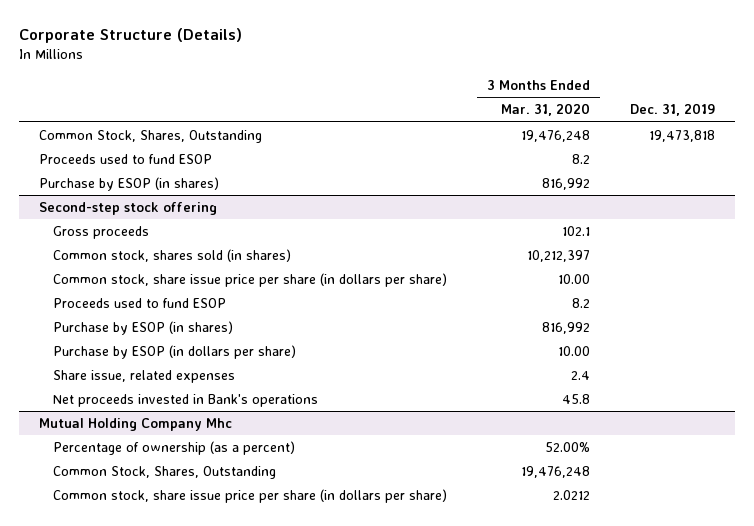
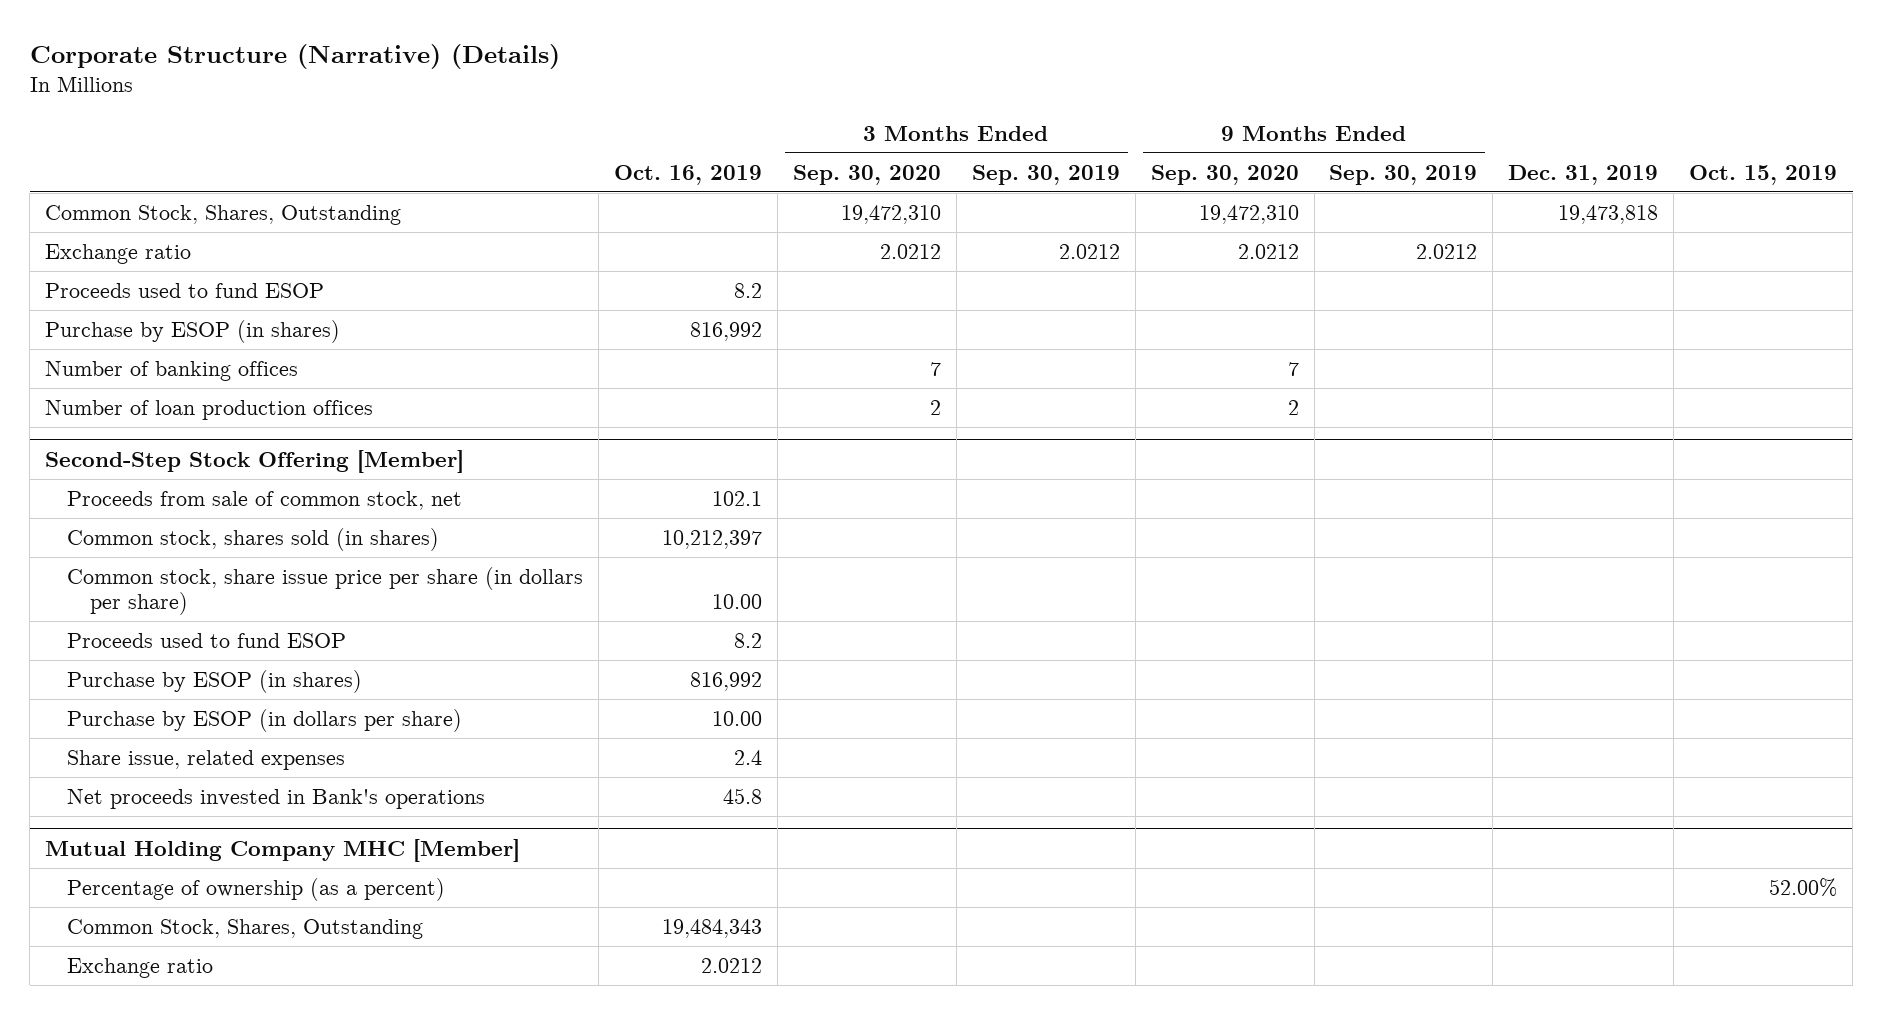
- Corporate Structure (Details)
+ Corporate Structure (Narrative) (Details)
- | 3 Months Ended Mar. 31, 2020 | Dec. 31, 2019
+ | Oct. 16, 2019 | 3 Months Ended Sep. 30, 2020 | 3 Months Ended Sep. 30, 2019 | 9 Months Ended Sep. 30, 2020 | 9 Months Ended Sep. 30, 2019 | Dec. 31, 2019 | Oct. 15, 2019
+ Exchange ratio | | 2.0212 | 2.0212 | 2.0212 | 2.0212 | |
- Second-step stock offering
- Gross proceeds | 102.1 |
+ Number of banking offices | | 7 | | 7 | | |
+ Number of loan production offices | | 2 | | 2 | | |
+ Second-Step Stock Offering [Member]
+ Proceeds from sale of common stock, net | 102.1 | | | | | |
- Mutual Holding Company Mhc
+ Mutual Holding Company MHC [Member]
- Common stock, share issue price per share (in dollars per share) | 2.0212 |
+ Exchange ratio | 2.0212 | | | | | |

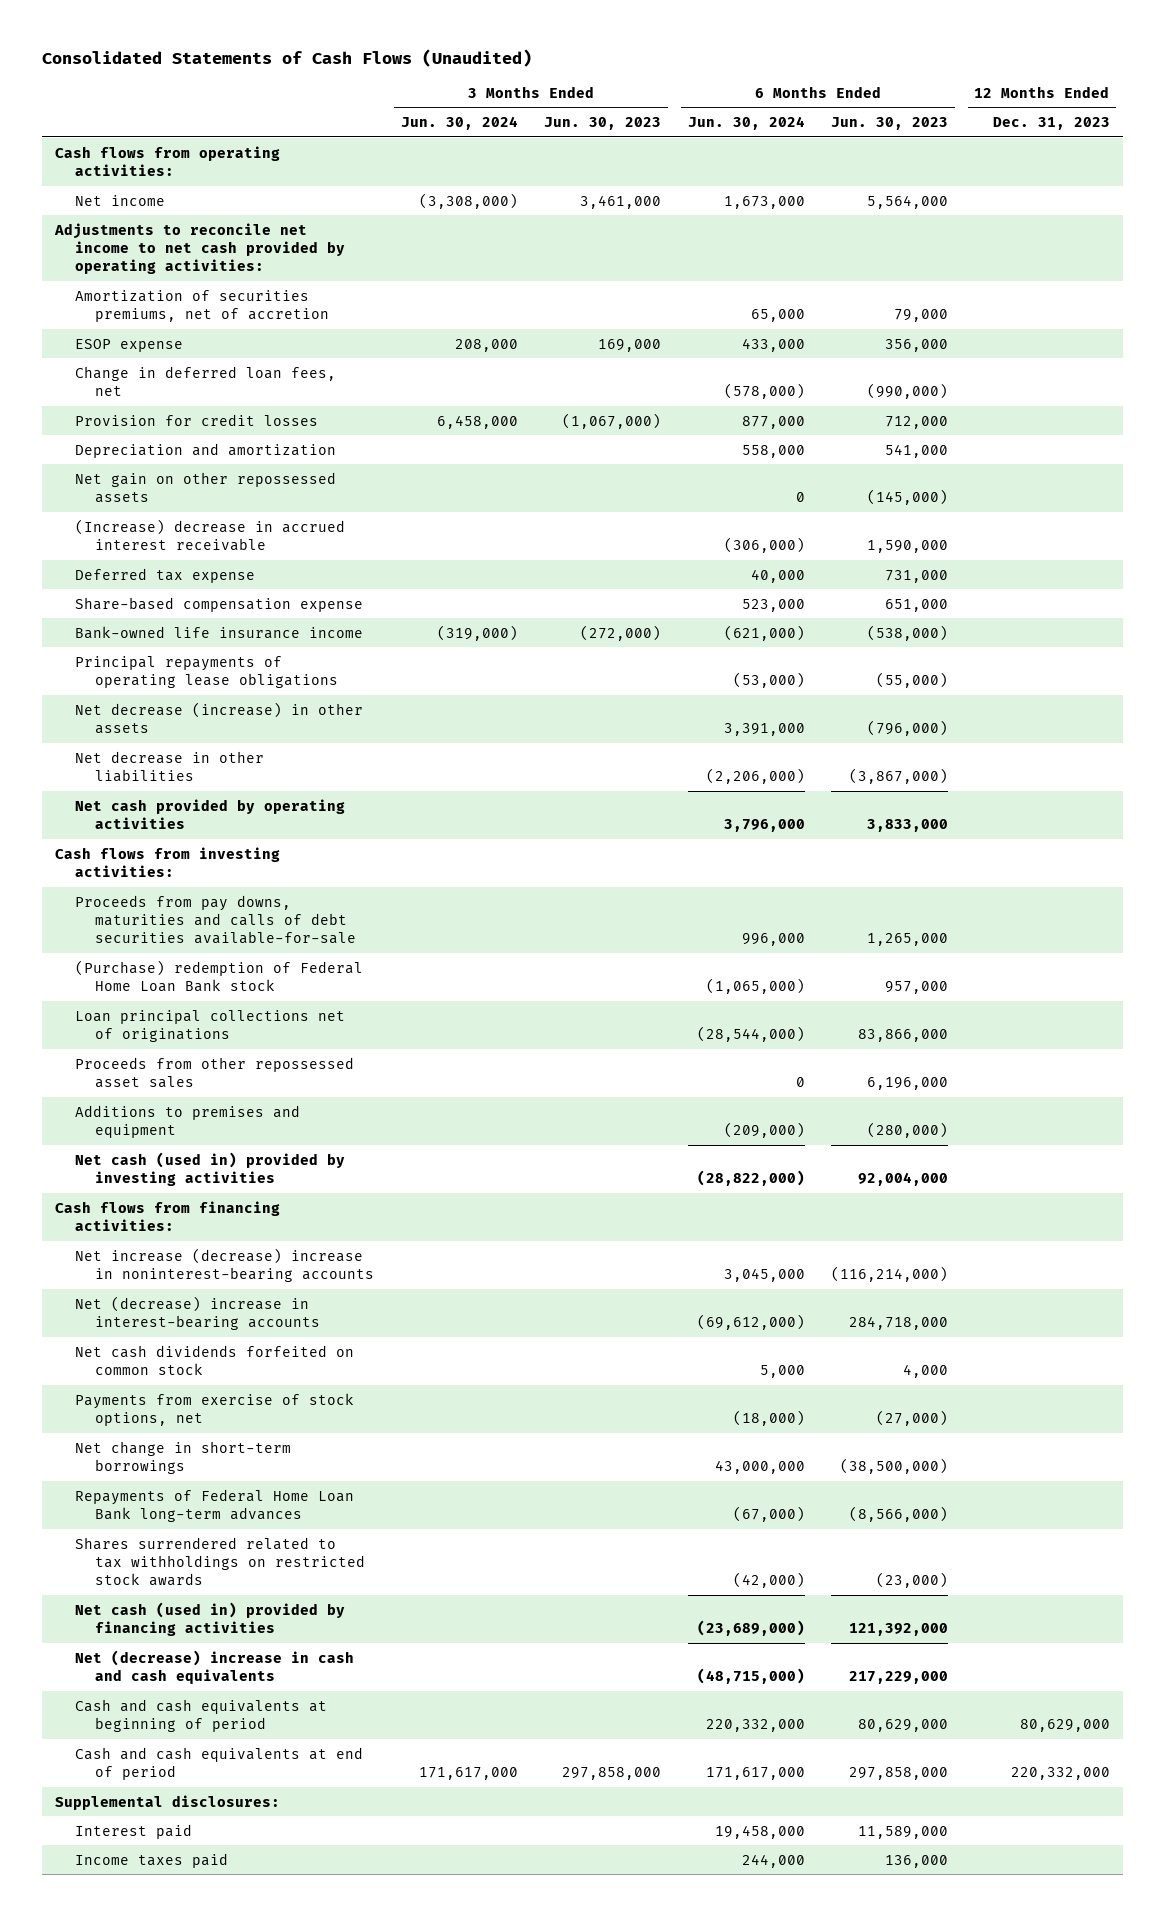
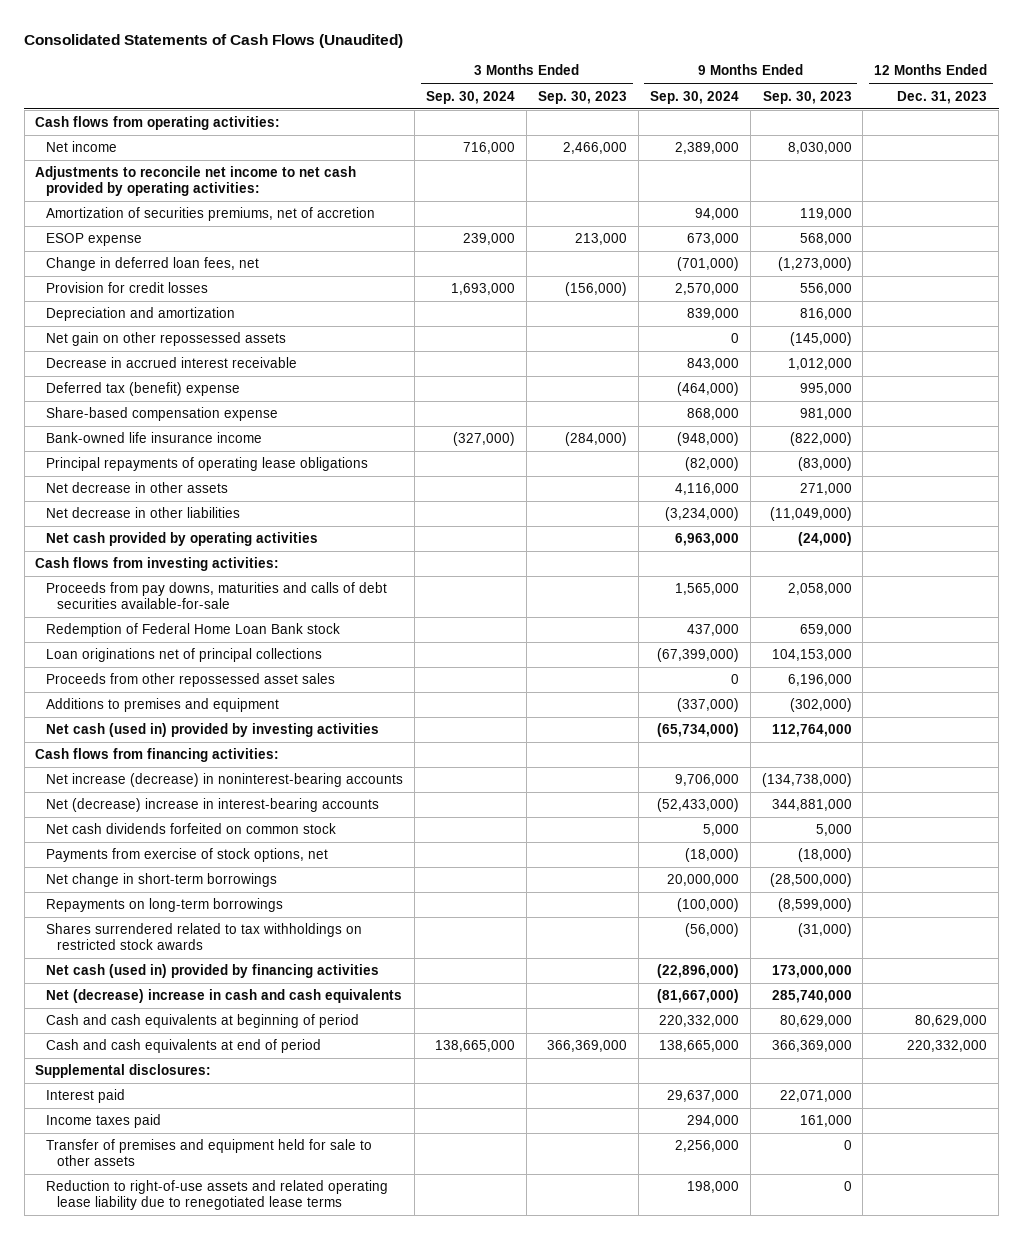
- | 3 Months Ended Jun. 30, 2024 | 3 Months Ended Jun. 30, 2023 | 6 Months Ended Jun. 30, 2024 | 6 Months Ended Jun. 30, 2023 | 12 Months Ended Dec. 31, 2023
+ | 3 Months Ended Sep. 30, 2024 | 3 Months Ended Sep. 30, 2023 | 9 Months Ended Sep. 30, 2024 | 9 Months Ended Sep. 30, 2023 | 12 Months Ended Dec. 31, 2023
- (Increase) decrease in accrued interest receivable | | | (306,000) | 1,590,000 |
- Deferred tax expense | | | 40,000 | 731,000 |
+ Decrease in accrued interest receivable | | | 843,000 | 1,012,000 |
+ Deferred tax (benefit) expense | | | (464,000) | 995,000 |
- Net decrease (increase) in other assets | | | 3,391,000 | (796,000) |
+ Net decrease in other assets | | | 4,116,000 | 271,000 |
- (Purchase) redemption of Federal Home Loan Bank stock | | | (1,065,000) | 957,000 |
- Loan principal collections net of originations | | | (28,544,000) | 83,866,000 |
+ Redemption of Federal Home Loan Bank stock | | | 437,000 | 659,000 |
+ Loan originations net of principal collections | | | (67,399,000) | 104,153,000 |
- Net increase (decrease) increase in noninterest-bearing accounts | | | 3,045,000 | (116,214,000) |
+ Net increase (decrease) in noninterest-bearing accounts | | | 9,706,000 | (134,738,000) |
- Repayments of Federal Home Loan Bank long-term advances | | | (67,000) | (8,566,000) |
+ Repayments on long-term borrowings | | | (100,000) | (8,599,000) |
+ Transfer of premises and equipment held for sale to other assets | | | 2,256,000 | 0 |
+ Reduction to right-of-use assets and related operating lease liability due to renegotiated lease terms | | | 198,000 | 0 |

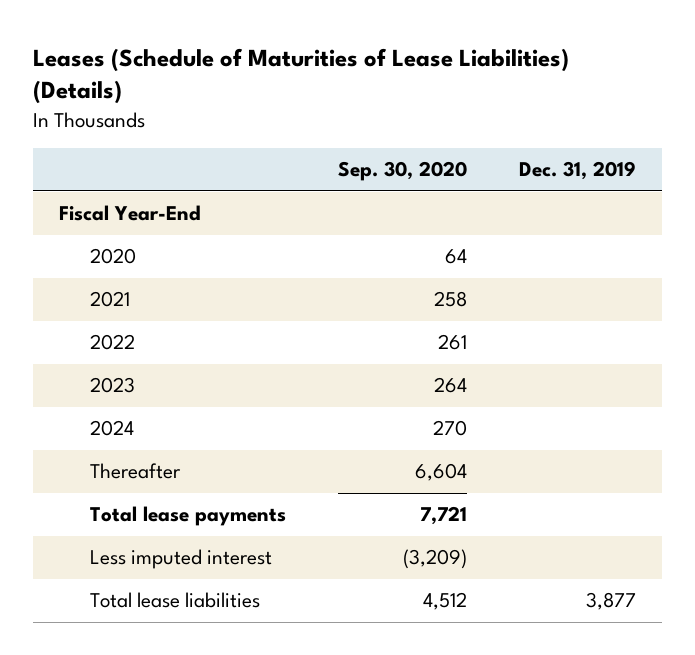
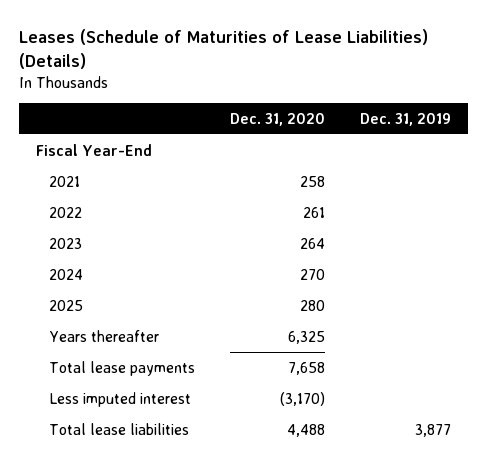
- | Sep. 30, 2020 | Dec. 31, 2019
+ | Dec. 31, 2020 | Dec. 31, 2019
- 2020 | 64 |
- Thereafter | 6,604 |
+ 2025 | 280 |
+ Years thereafter | 6,325 |

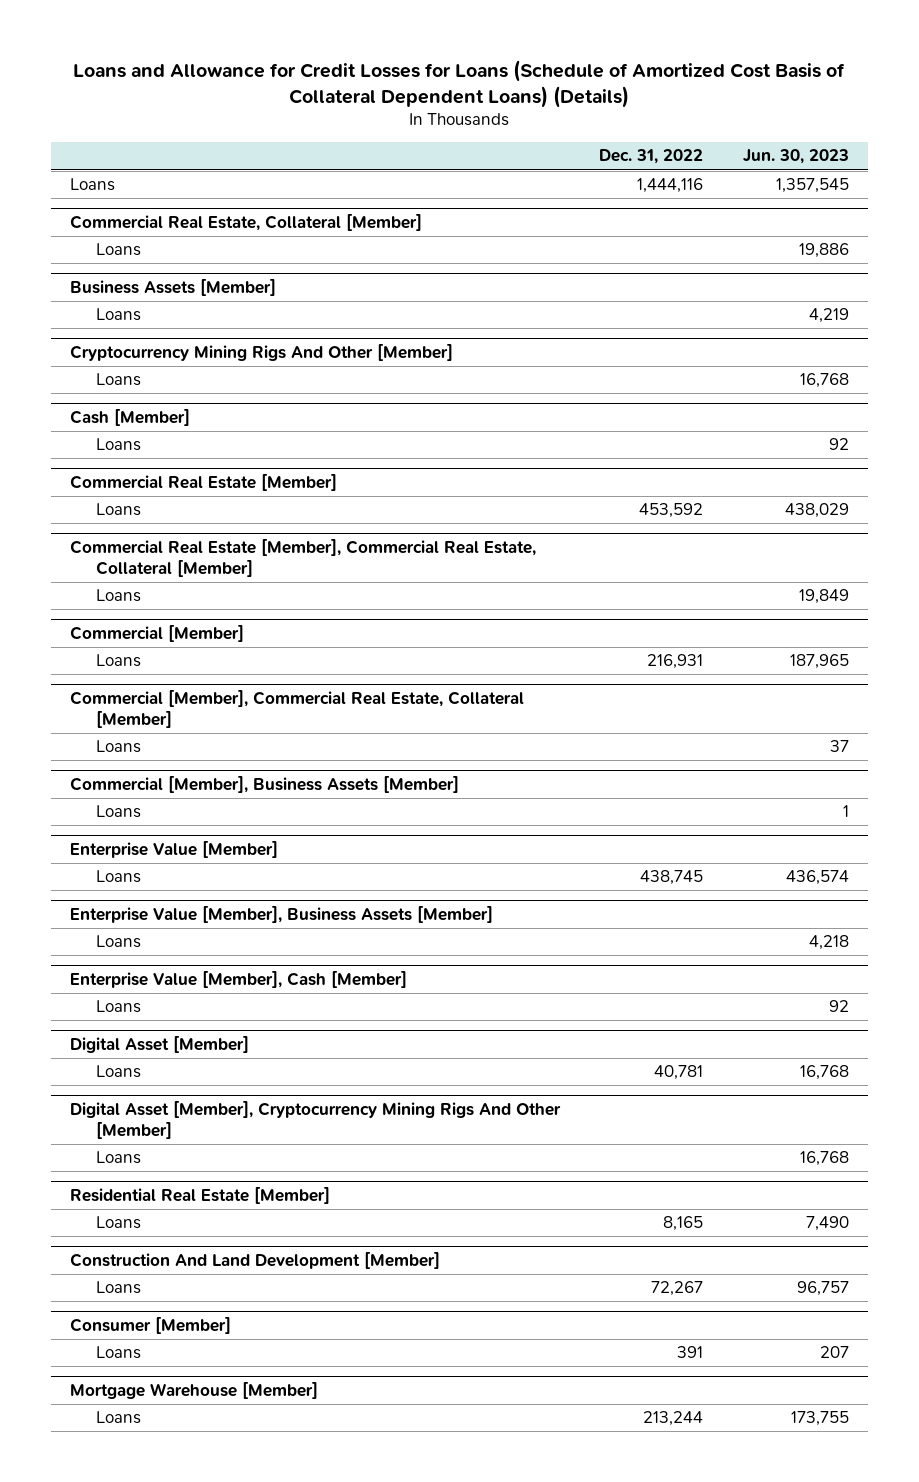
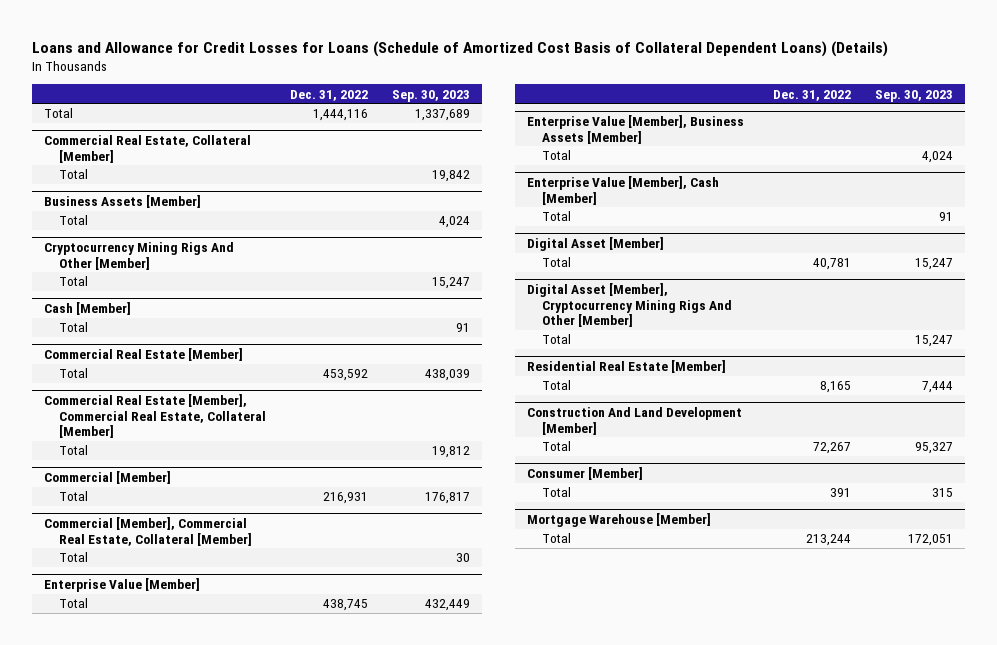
- | Dec. 31, 2022 | Jun. 30, 2023
+ | Dec. 31, 2022 | Sep. 30, 2023
- Loans | 1,444,116 | 1,357,545
+ Total | 1,444,116 | 1,337,689
@ Commercial Real Estate, Collateral [Member]
- Loans | | 19,886
+ Total | | 19,842
@ Business Assets [Member]
- Loans | | 4,219
+ Total | | 4,024
@ Cryptocurrency Mining Rigs And Other [Member]
- Loans | | 16,768
+ Total | | 15,247
@ Cash [Member]
- Loans | | 92
+ Total | | 91
@ Commercial Real Estate [Member]
- Loans | 453,592 | 438,029
+ Total | 453,592 | 438,039
@ Commercial Real Estate [Member], Commercial Real Estate, Collateral [Member]
- Loans | | 19,849
+ Total | | 19,812
@ Commercial [Member]
- Loans | 216,931 | 187,965
+ Total | 216,931 | 176,817
@ Commercial [Member], Commercial Real Estate, Collateral [Member]
- Loans | | 37
- Commercial [Member], Business Assets [Member]
- Loans | | 1
@ Commercial [Member], Commercial Real Estate, Collateral [Member]
+ Total | | 30
@ Enterprise Value [Member]
- Loans | 438,745 | 436,574
+ Total | 438,745 | 432,449
@ Enterprise Value [Member], Business Assets [Member]
- Loans | | 4,218
+ Total | | 4,024
@ Enterprise Value [Member], Cash [Member]
- Loans | | 92
+ Total | | 91
@ Digital Asset [Member]
- Loans | 40,781 | 16,768
+ Total | 40,781 | 15,247
@ Digital Asset [Member], Cryptocurrency Mining Rigs And Other [Member]
- Loans | | 16,768
+ Total | | 15,247
@ Residential Real Estate [Member]
- Loans | 8,165 | 7,490
+ Total | 8,165 | 7,444
@ Construction And Land Development [Member]
- Loans | 72,267 | 96,757
+ Total | 72,267 | 95,327
@ Consumer [Member]
- Loans | 391 | 207
+ Total | 391 | 315
@ Mortgage Warehouse [Member]
- Loans | 213,244 | 173,755
+ Total | 213,244 | 172,051

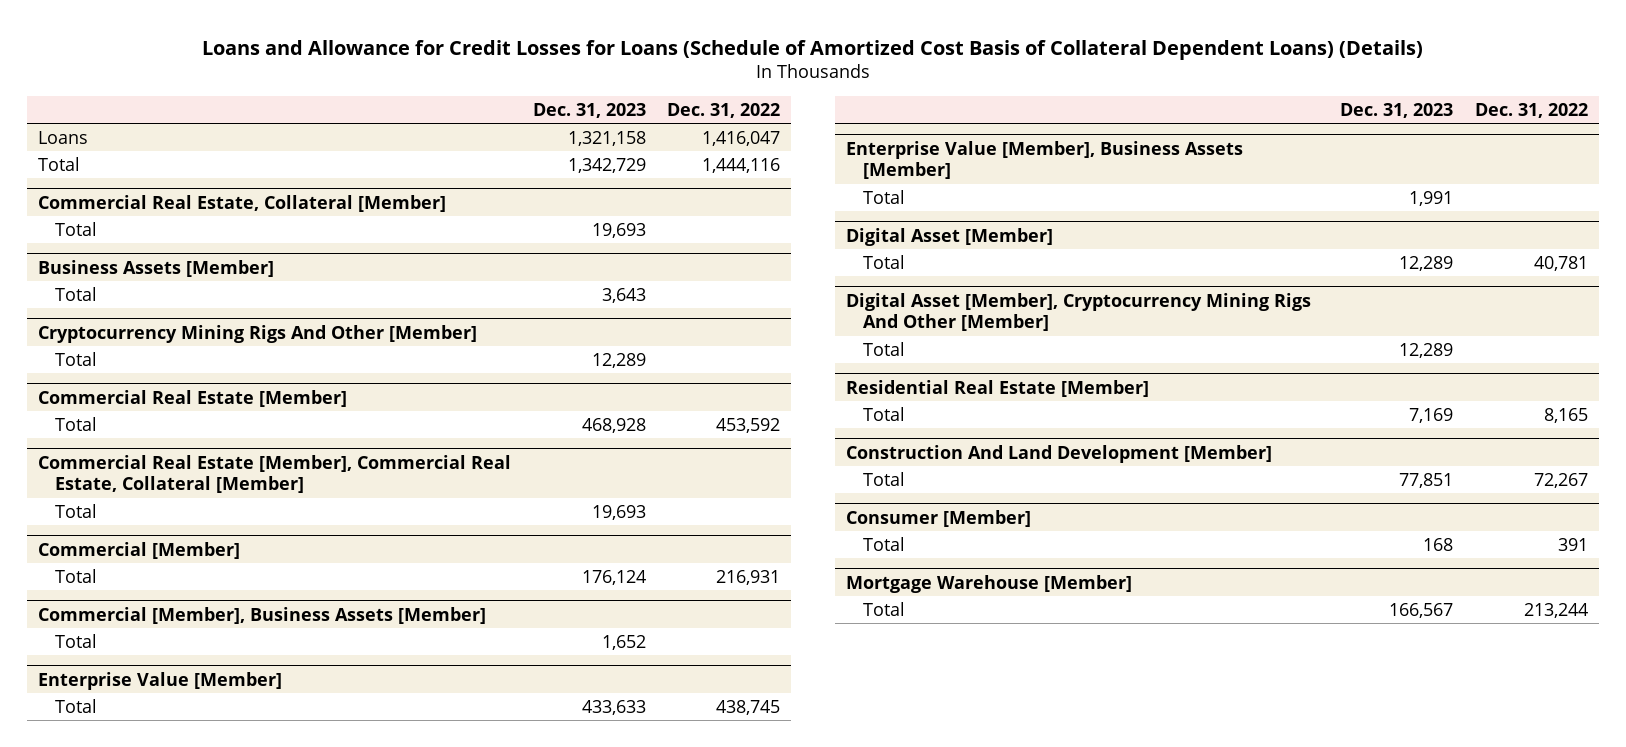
- | Dec. 31, 2022 | Sep. 30, 2023
+ | Dec. 31, 2023 | Dec. 31, 2022
+ Loans | 1,321,158 | 1,416,047
- Cash [Member]
- Total | | 91
- Commercial [Member], Commercial Real Estate, Collateral [Member]
- Total | | 30
+ Commercial [Member], Business Assets [Member]
+ Total | 1,652 |
- Enterprise Value [Member], Cash [Member]
- Total | | 91

